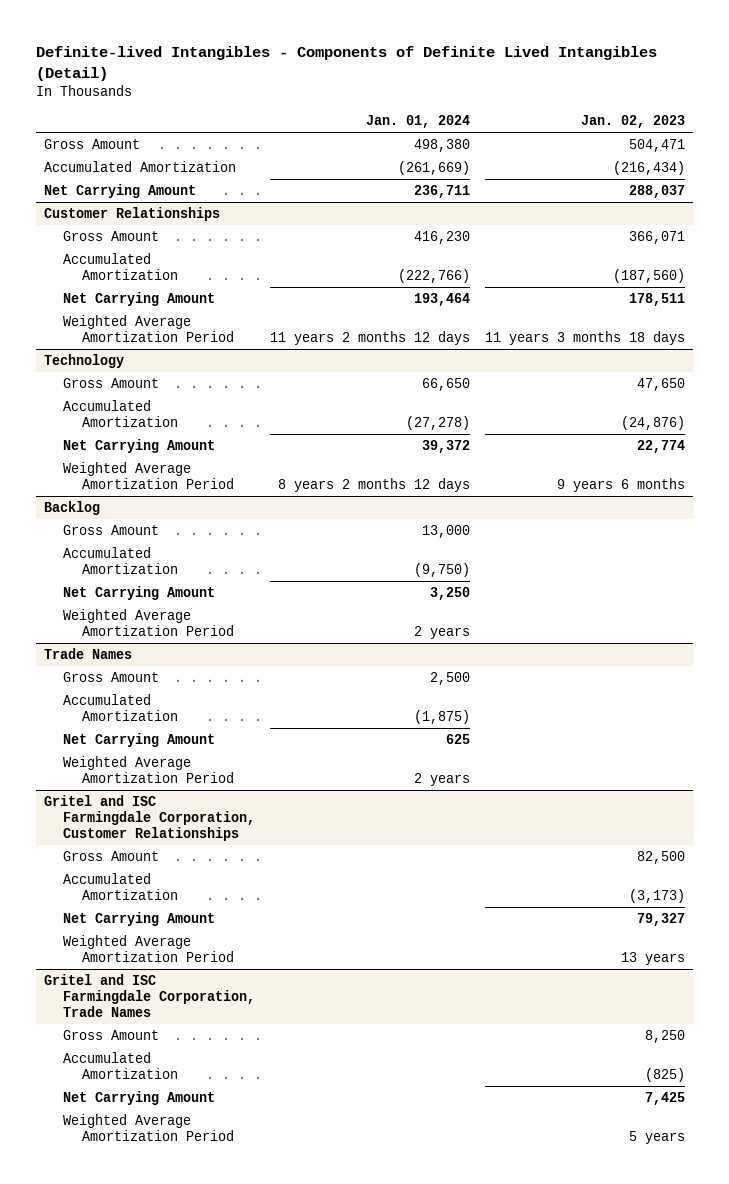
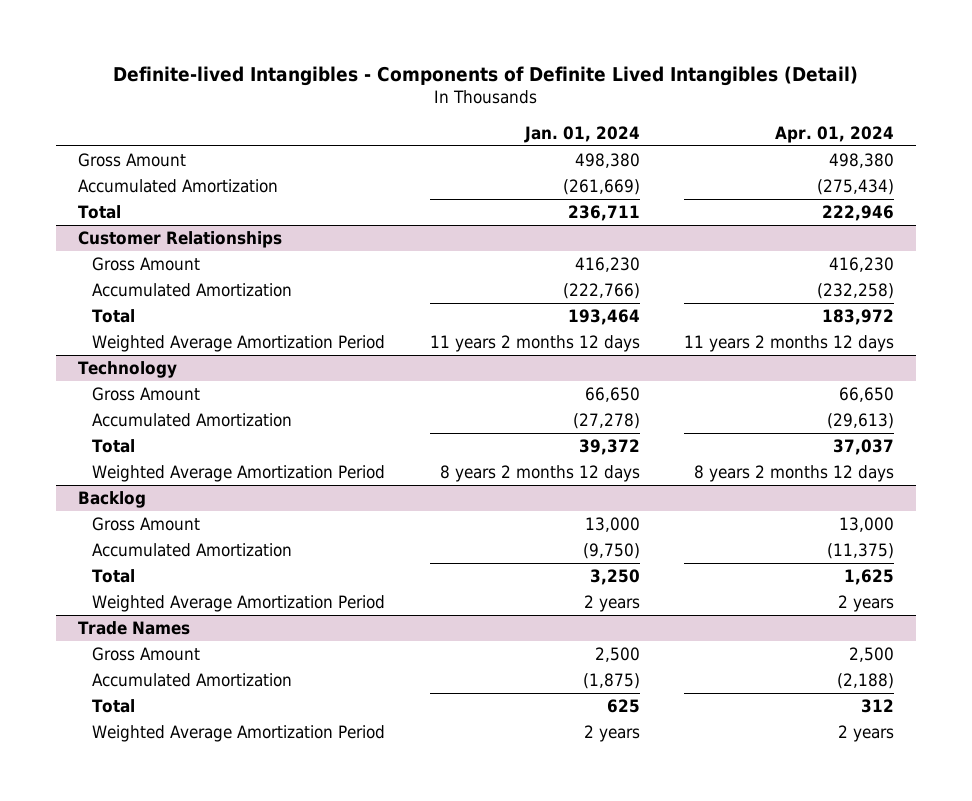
- | Jan. 01, 2024 | Jan. 02, 2023
+ | Jan. 01, 2024 | Apr. 01, 2024
- Net Carrying Amount | 236,711 | 288,037
+ Total | 236,711 | 222,946
@ Customer Relationships
- Net Carrying Amount | 193,464 | 178,511
+ Total | 193,464 | 183,972
@ Technology
- Net Carrying Amount | 39,372 | 22,774
+ Total | 39,372 | 37,037
@ Backlog
- Net Carrying Amount | 3,250 |
+ Total | 3,250 | 1,625
@ Trade Names
- Net Carrying Amount | 625 |
+ Total | 625 | 312
- Gritel and ISC Farmingdale Corporation, Customer Relationships
- Gross Amount | | 82,500
- Accumulated Amortization | | (3,173)
- Net Carrying Amount | | 79,327
- Weighted Average Amortization Period | | 13 years
- Gritel and ISC Farmingdale Corporation, Trade Names
- Gross Amount | | 8,250
- Accumulated Amortization | | (825)
- Net Carrying Amount | | 7,425
- Weighted Average Amortization Period | | 5 years

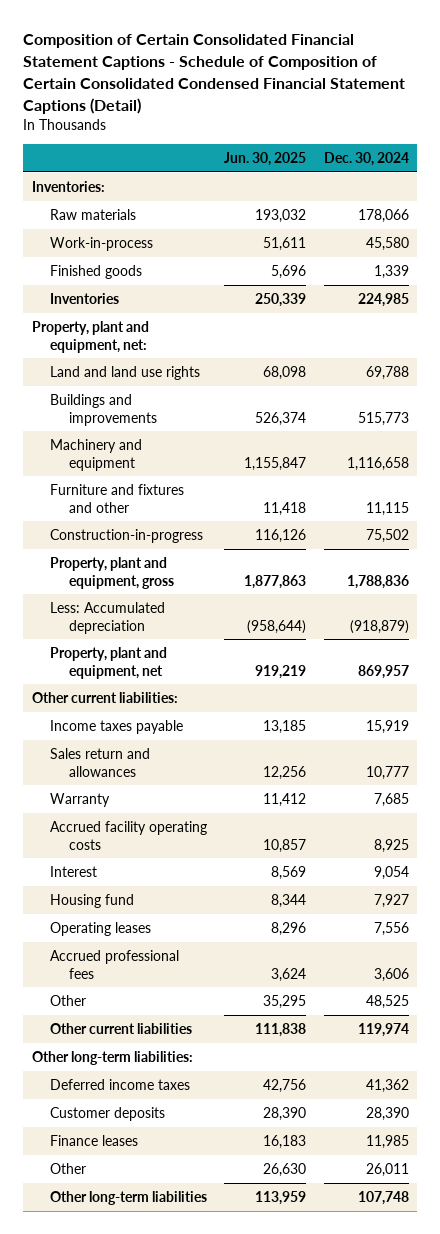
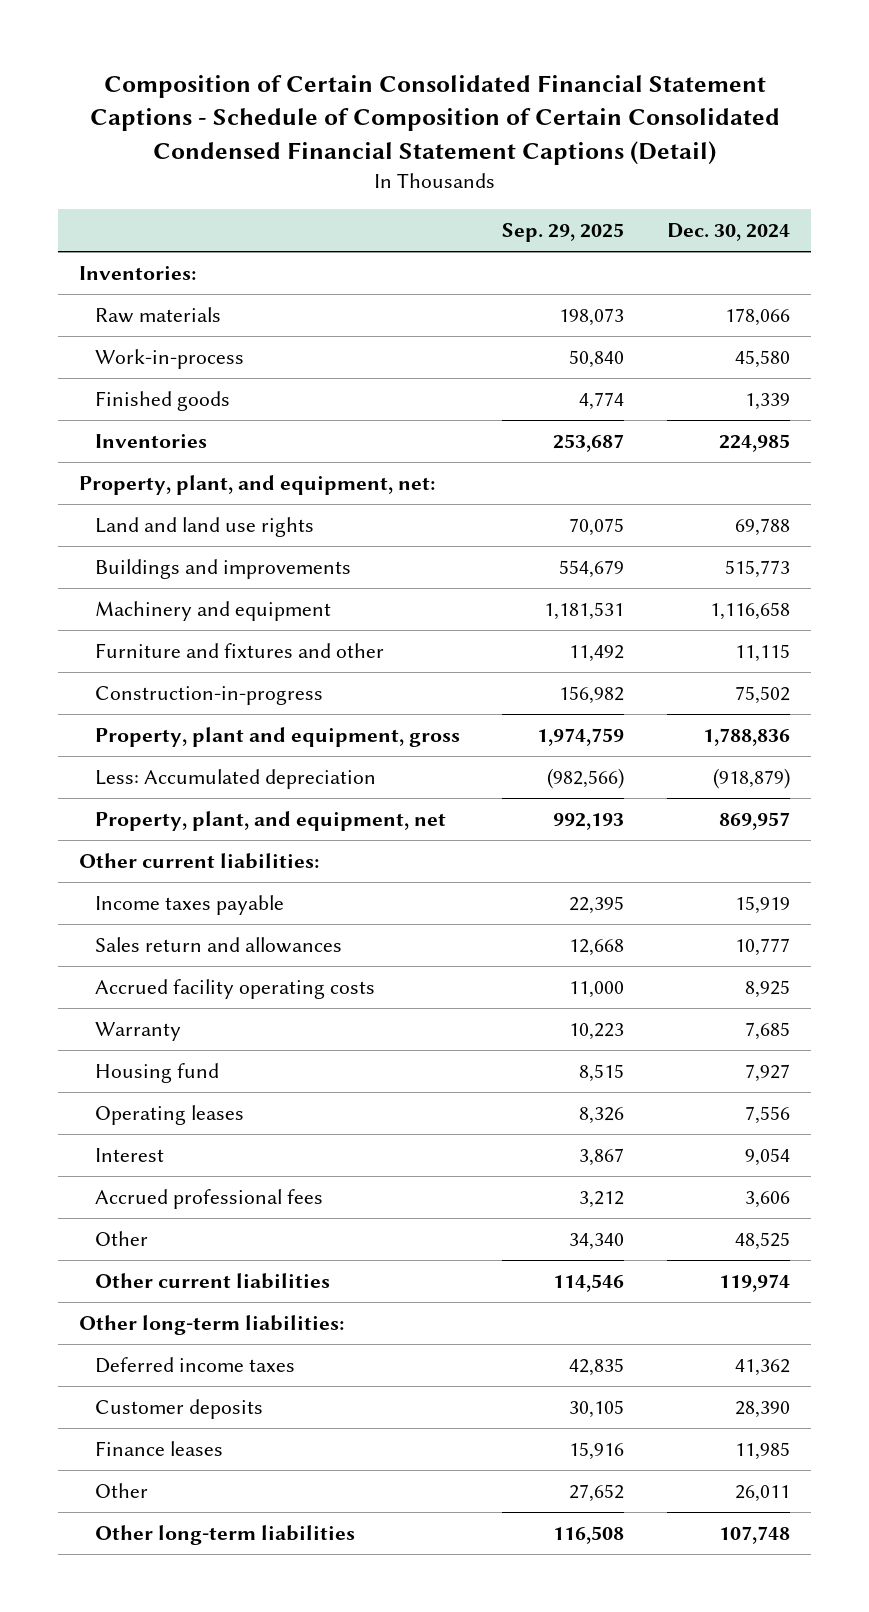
- | Jun. 30, 2025 | Dec. 30, 2024
+ | Sep. 29, 2025 | Dec. 30, 2024
- Property, plant and equipment, net:
+ Property, plant, and equipment, net:
- Property, plant and equipment, net | 919,219 | 869,957
+ Property, plant, and equipment, net | 992,193 | 869,957
moved down: Warranty | 10,223 | 7,685
moved down: Interest | 3,867 | 9,054

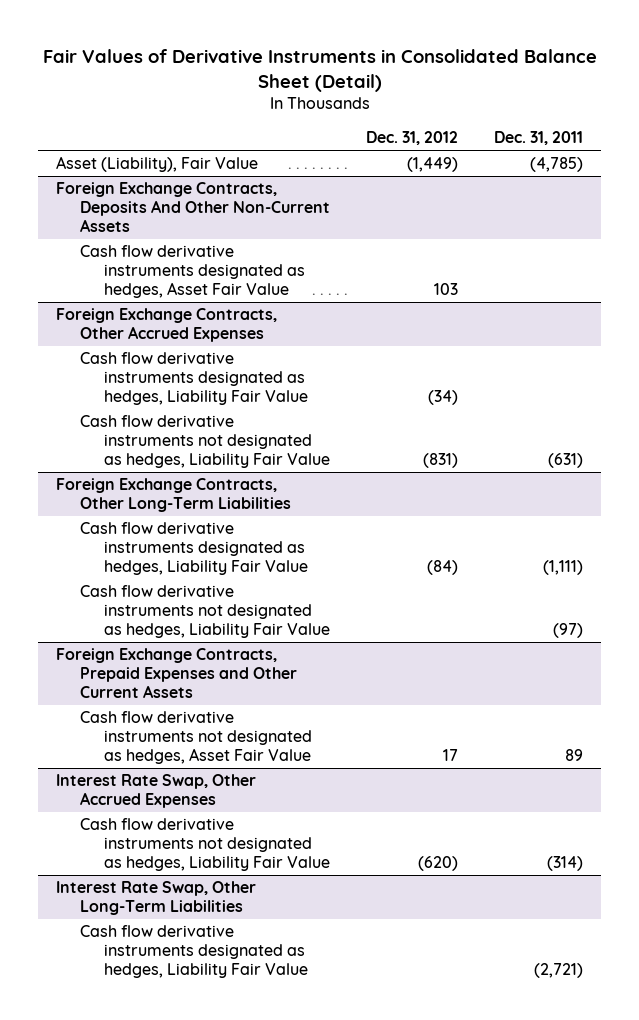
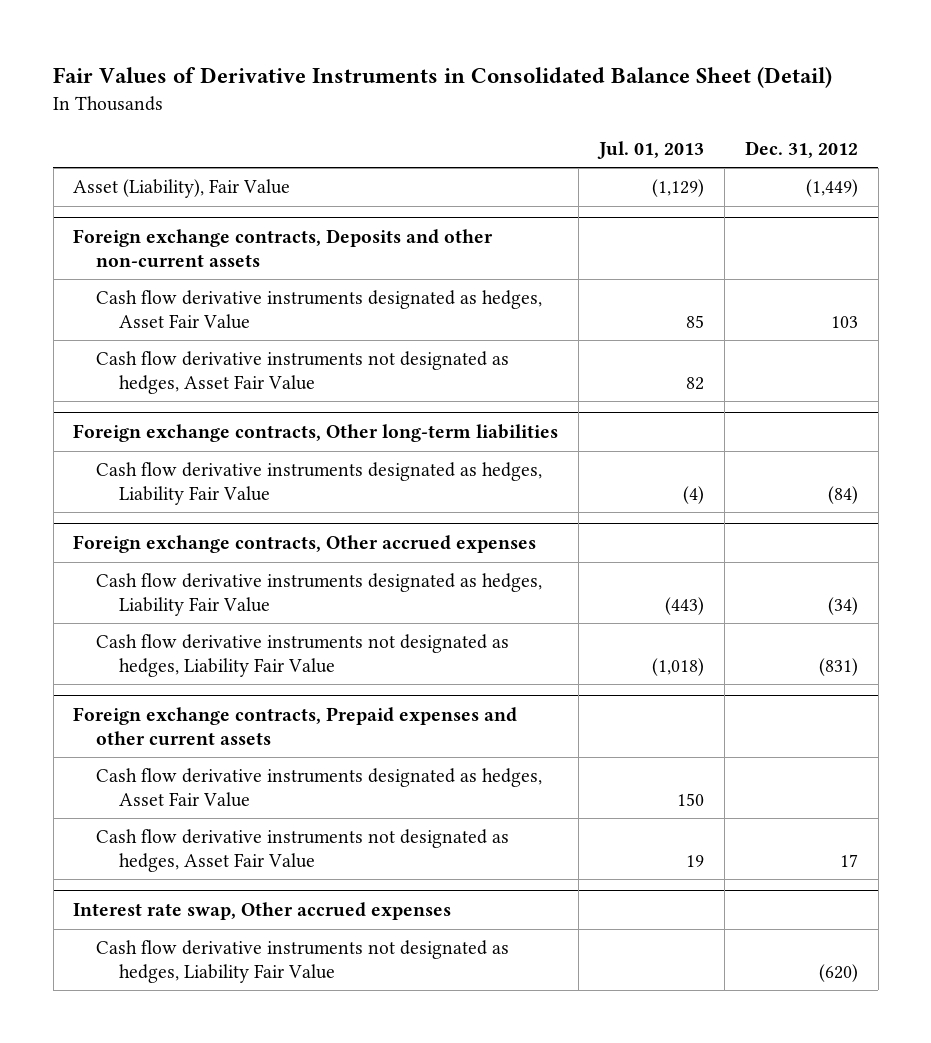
- | Dec. 31, 2012 | Dec. 31, 2011
+ | Jul. 01, 2013 | Dec. 31, 2012
- Foreign Exchange Contracts, Deposits And Other Non-Current Assets
+ Foreign exchange contracts, Deposits and other non-current assets
- Foreign Exchange Contracts, Other Accrued Expenses
+ Cash flow derivative instruments not designated as hedges, Asset Fair Value | 82 |
+ Foreign exchange contracts, Other long-term liabilities
+ Cash flow derivative instruments designated as hedges, Liability Fair Value | (4) | (84)
+ Foreign exchange contracts, Other accrued expenses
- Foreign Exchange Contracts, Other Long-Term Liabilities
- Cash flow derivative instruments designated as hedges, Liability Fair Value | (84) | (1,111)
- Cash flow derivative instruments not designated as hedges, Liability Fair Value | | (97)
- Foreign Exchange Contracts, Prepaid Expenses and Other Current Assets
+ Foreign exchange contracts, Prepaid expenses and other current assets
+ Cash flow derivative instruments designated as hedges, Asset Fair Value | 150 |
- Interest Rate Swap, Other Accrued Expenses
+ Interest rate swap, Other accrued expenses
- Interest Rate Swap, Other Long-Term Liabilities
- Cash flow derivative instruments designated as hedges, Liability Fair Value | | (2,721)

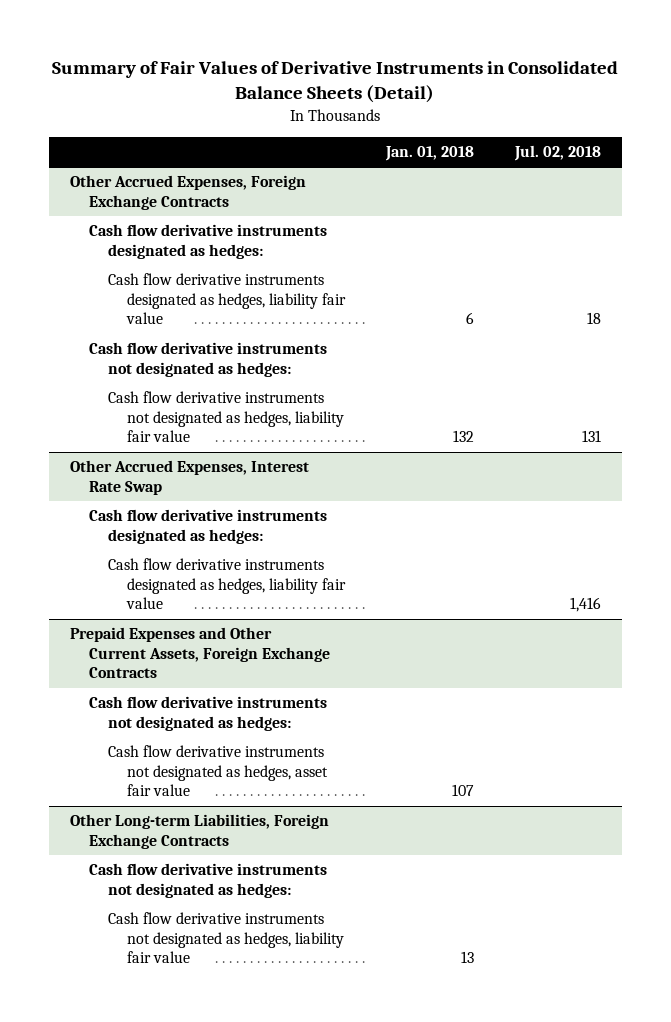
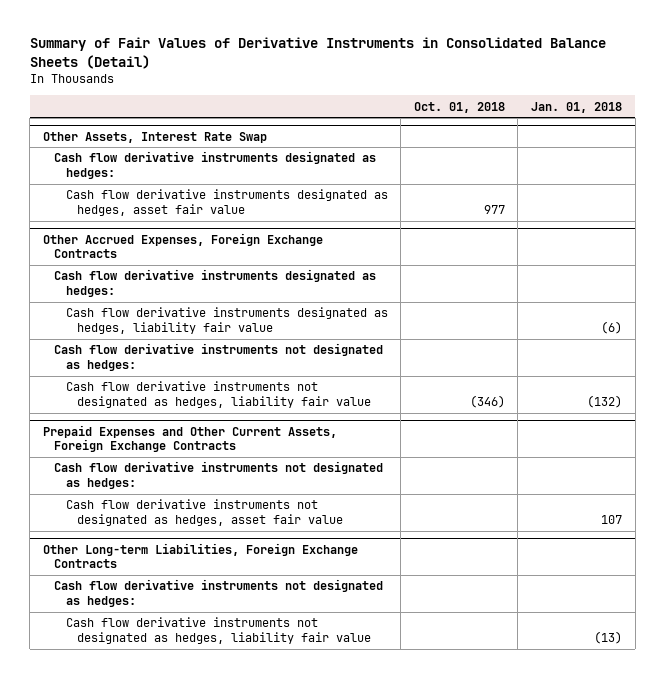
- | Jan. 01, 2018 | Jul. 02, 2018
+ | Oct. 01, 2018 | Jan. 01, 2018
+ Other Assets, Interest Rate Swap
+ Cash flow derivative instruments designated as hedges:
+ Cash flow derivative instruments designated as hedges, asset fair value | 977 |
@ Other Accrued Expenses, Foreign Exchange Contracts
- Cash flow derivative instruments designated as hedges, liability fair value | 6 | 18
+ Cash flow derivative instruments designated as hedges, liability fair value | | (6)
- Cash flow derivative instruments not designated as hedges, liability fair value | 132 | 131
- Other Accrued Expenses, Interest Rate Swap
- Cash flow derivative instruments designated as hedges:
- Cash flow derivative instruments designated as hedges, liability fair value | | 1,416
@ Other Accrued Expenses, Foreign Exchange Contracts
+ Cash flow derivative instruments not designated as hedges, liability fair value | (346) | (132)
@ Other Long-term Liabilities, Foreign Exchange Contracts
- Cash flow derivative instruments not designated as hedges, liability fair value | 13 |
+ Cash flow derivative instruments not designated as hedges, liability fair value | | (13)

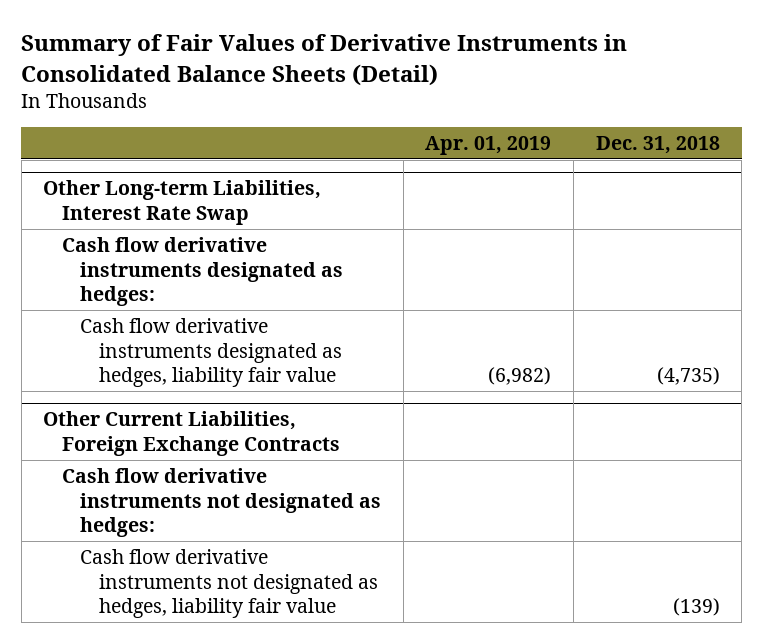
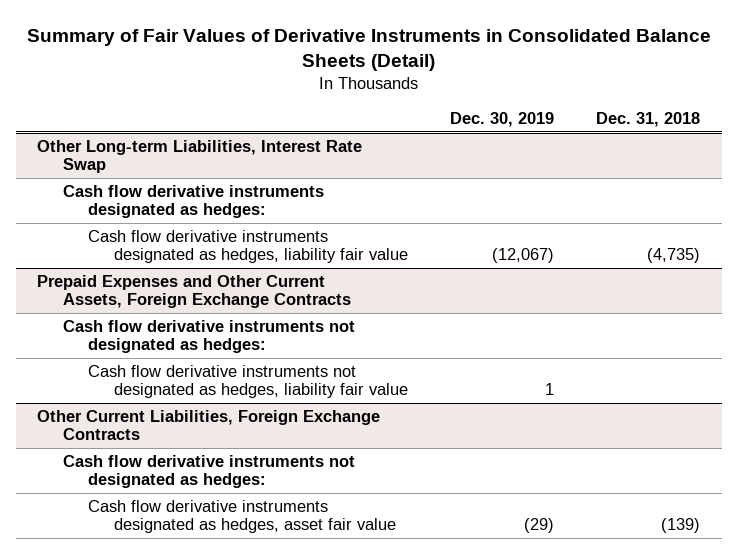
- | Apr. 01, 2019 | Dec. 31, 2018
+ | Dec. 30, 2019 | Dec. 31, 2018
+ Prepaid Expenses and Other Current Assets, Foreign Exchange Contracts
+ Cash flow derivative instruments not designated as hedges:
+ Cash flow derivative instruments not designated as hedges, liability fair value | 1 |
@ Other Current Liabilities, Foreign Exchange Contracts
- Cash flow derivative instruments not designated as hedges, liability fair value | | (139)
+ Cash flow derivative instruments designated as hedges, asset fair value | (29) | (139)

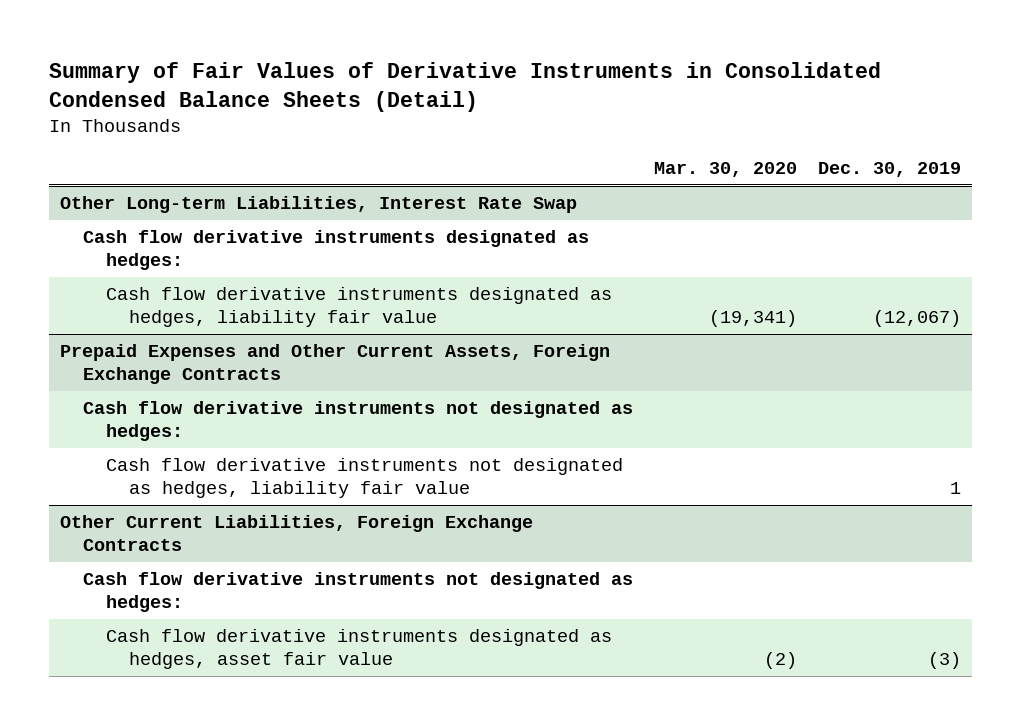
- Summary of Fair Values of Derivative Instruments in Consolidated Balance Sheets (Detail)
+ Summary of Fair Values of Derivative Instruments in Consolidated Condensed Balance Sheets (Detail)
- | Dec. 30, 2019 | Dec. 31, 2018
+ | Mar. 30, 2020 | Dec. 30, 2019
@ Other Current Liabilities, Foreign Exchange Contracts
- Cash flow derivative instruments designated as hedges, asset fair value | (29) | (139)
+ Cash flow derivative instruments designated as hedges, asset fair value | (2) | (3)

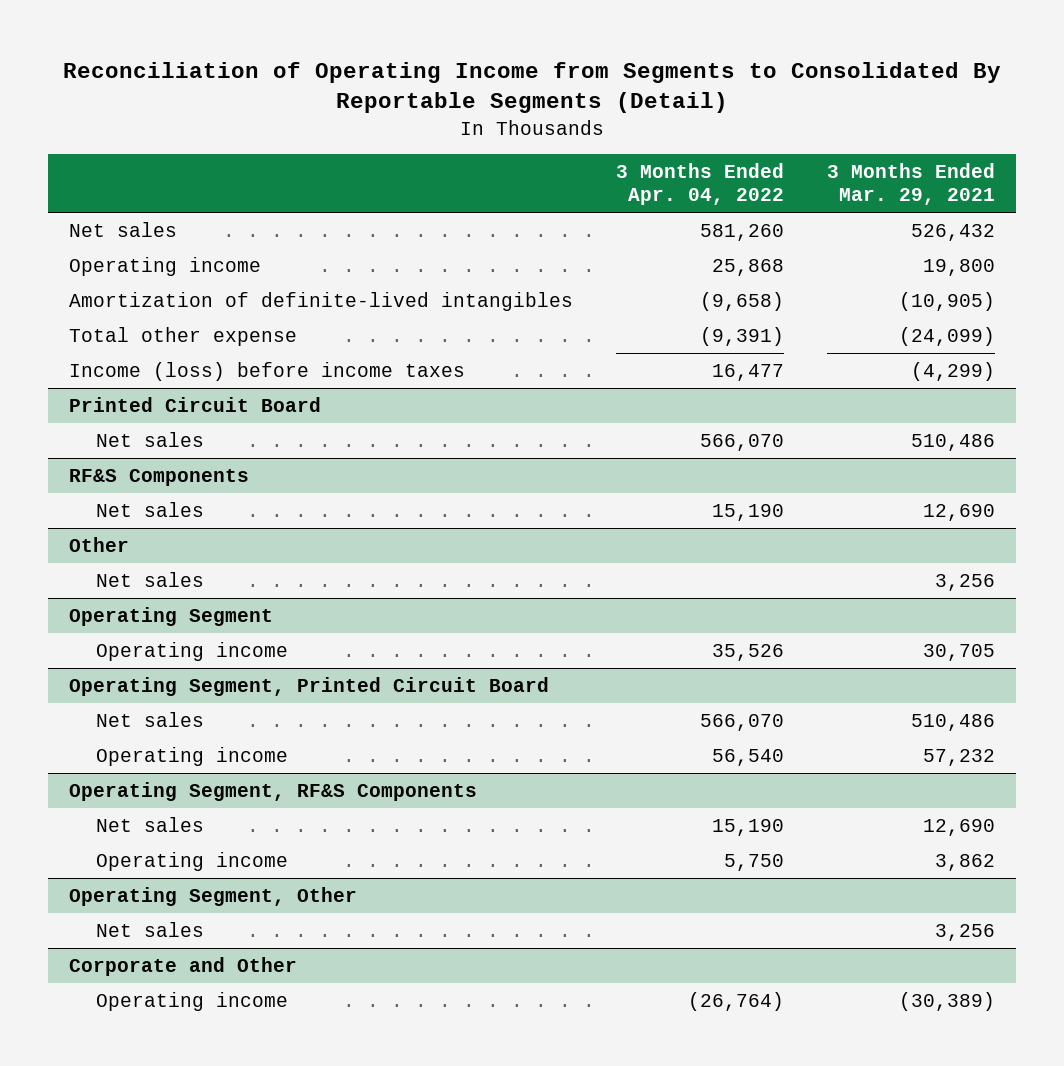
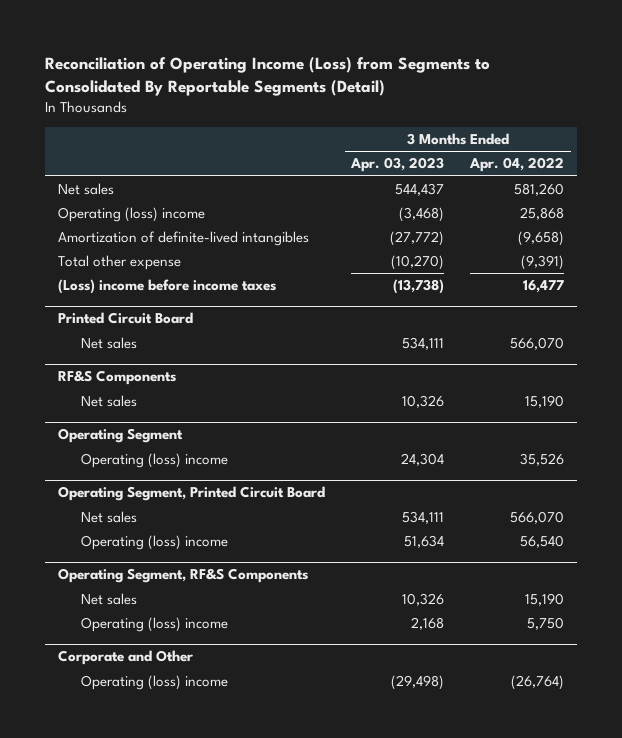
- Reconciliation of Operating Income from Segments to Consolidated By Reportable Segments (Detail)
+ Reconciliation of Operating Income (Loss) from Segments to Consolidated By Reportable Segments (Detail)
- | 3 Months Ended Apr. 04, 2022 | 3 Months Ended Mar. 29, 2021
+ | 3 Months Ended Apr. 03, 2023 | 3 Months Ended Apr. 04, 2022
- Operating income | 25,868 | 19,800
+ Operating (loss) income | (3,468) | 25,868
- Income (loss) before income taxes | 16,477 | (4,299)
+ (Loss) income before income taxes | (13,738) | 16,477
- Other
- Net sales | | 3,256
@ Operating Segment
- Operating income | 35,526 | 30,705
+ Operating (loss) income | 24,304 | 35,526
@ Operating Segment, Printed Circuit Board
- Operating income | 56,540 | 57,232
+ Operating (loss) income | 51,634 | 56,540
@ Operating Segment, RF&S Components
- Operating income | 5,750 | 3,862
- Operating Segment, Other
- Net sales | | 3,256
@ Operating Segment, RF&S Components
+ Operating (loss) income | 2,168 | 5,750
@ Corporate and Other
- Operating income | (26,764) | (30,389)
+ Operating (loss) income | (29,498) | (26,764)

